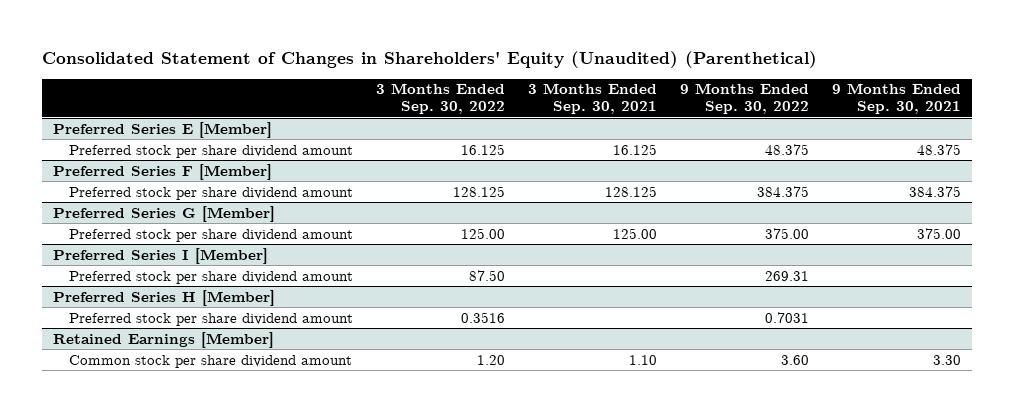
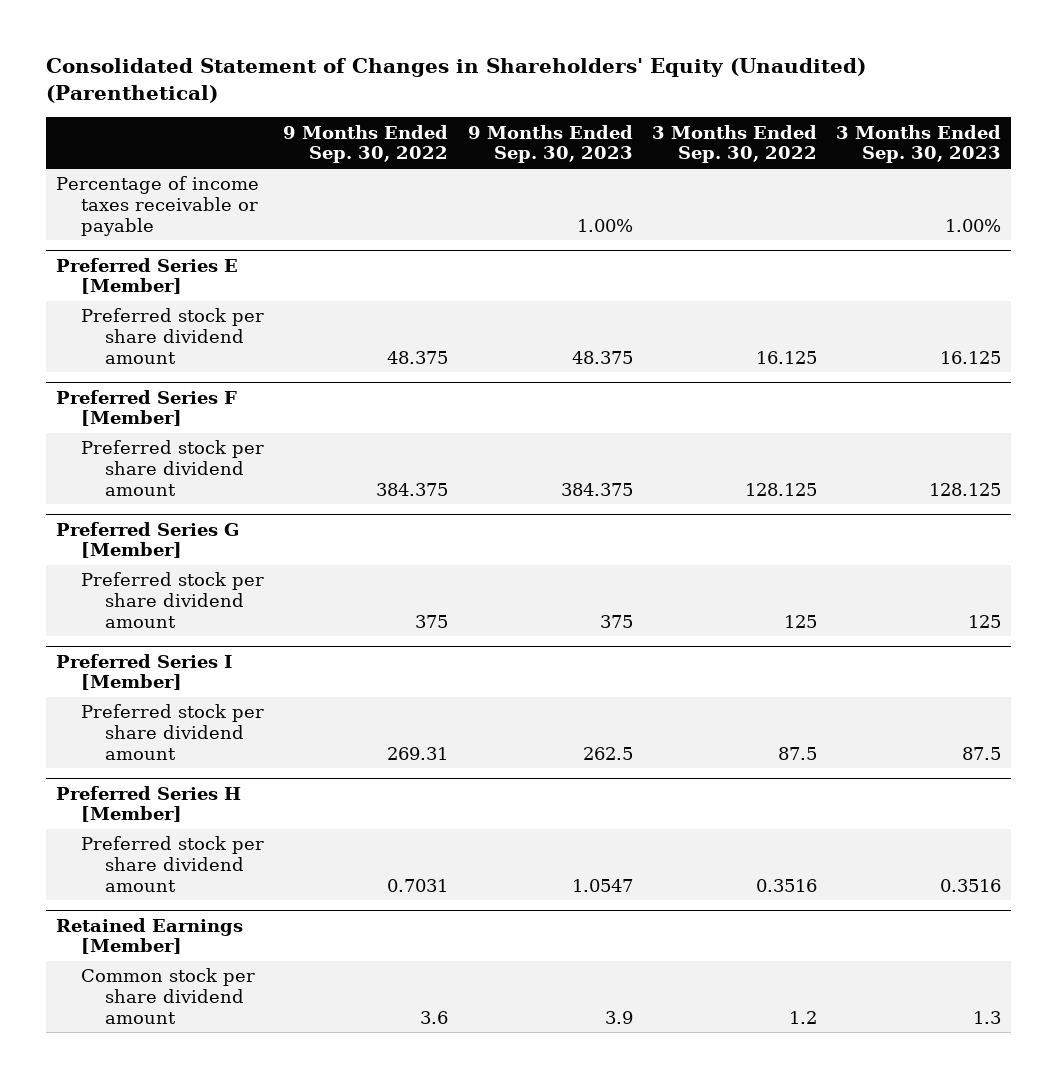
- | 3 Months Ended Sep. 30, 2022 | 3 Months Ended Sep. 30, 2021 | 9 Months Ended Sep. 30, 2022 | 9 Months Ended Sep. 30, 2021
+ | 9 Months Ended Sep. 30, 2022 | 9 Months Ended Sep. 30, 2023 | 3 Months Ended Sep. 30, 2022 | 3 Months Ended Sep. 30, 2023
+ Percentage of income taxes receivable or payable | | 1.00% | | 1.00%
@ Preferred Series G [Member]
- Preferred stock per share dividend amount | 125.00 | 125.00 | 375.00 | 375.00
+ Preferred stock per share dividend amount | 375 | 375 | 125 | 125
@ Preferred Series I [Member]
- Preferred stock per share dividend amount | 87.50 | | 269.31 |
+ Preferred stock per share dividend amount | 269.31 | 262.5 | 87.5 | 87.5
@ Retained Earnings [Member]
- Common stock per share dividend amount | 1.20 | 1.10 | 3.60 | 3.30
+ Common stock per share dividend amount | 3.6 | 3.9 | 1.2 | 1.3

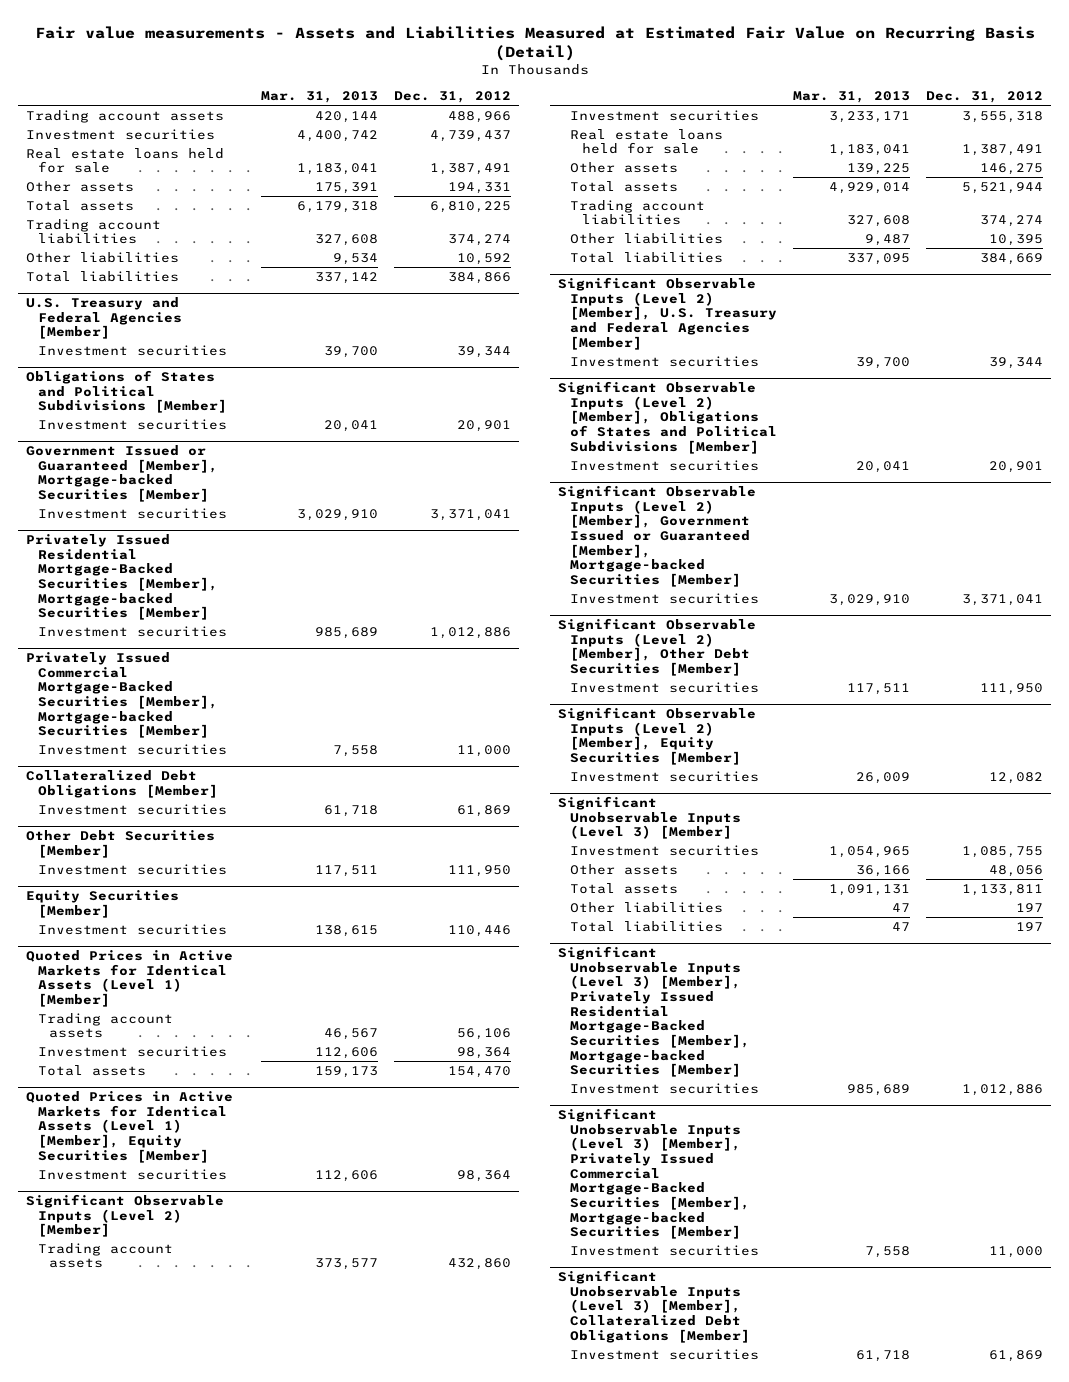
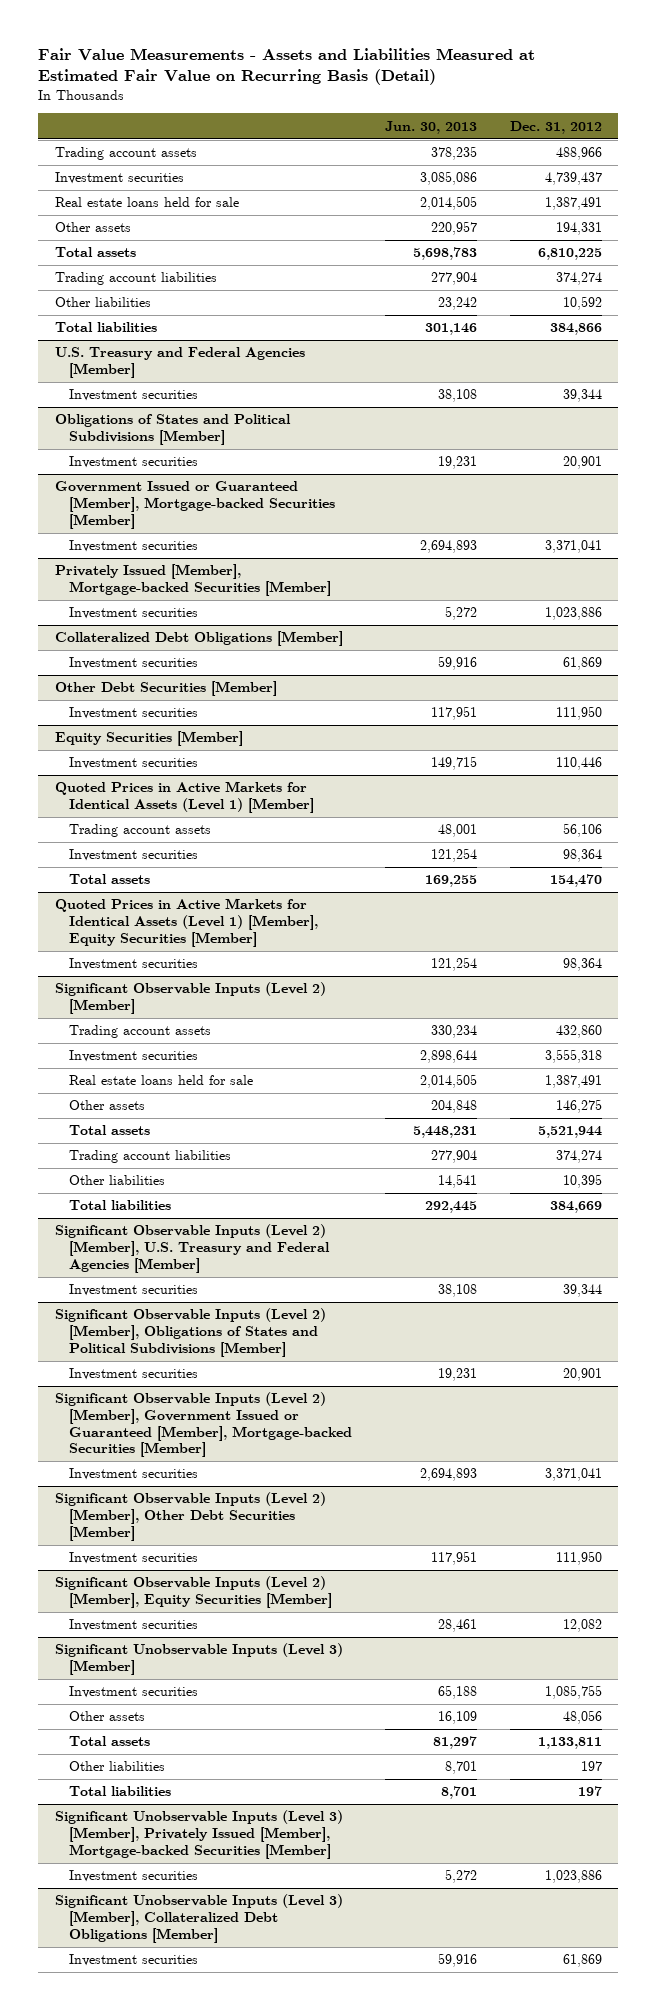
- Fair value measurements - Assets and Liabilities Measured at Estimated Fair Value on Recurring Basis (Detail)
+ Fair Value Measurements - Assets and Liabilities Measured at Estimated Fair Value on Recurring Basis (Detail)
- | Mar. 31, 2013 | Dec. 31, 2012
+ | Jun. 30, 2013 | Dec. 31, 2012
- Privately Issued Residential Mortgage-Backed Securities [Member], Mortgage-backed Securities [Member]
- Investment securities | 985,689 | 1,012,886
- Privately Issued Commercial Mortgage-Backed Securities [Member], Mortgage-backed Securities [Member]
- Investment securities | 7,558 | 11,000
+ Privately Issued [Member], Mortgage-backed Securities [Member]
+ Investment securities | 5,272 | 1,023,886
- Significant Unobservable Inputs (Level 3) [Member], Privately Issued Residential Mortgage-Backed Securities [Member], Mortgage-backed Securities [Member]
- Investment securities | 985,689 | 1,012,886
- Significant Unobservable Inputs (Level 3) [Member], Privately Issued Commercial Mortgage-Backed Securities [Member], Mortgage-backed Securities [Member]
- Investment securities | 7,558 | 11,000
+ Significant Unobservable Inputs (Level 3) [Member], Privately Issued [Member], Mortgage-backed Securities [Member]
+ Investment securities | 5,272 | 1,023,886

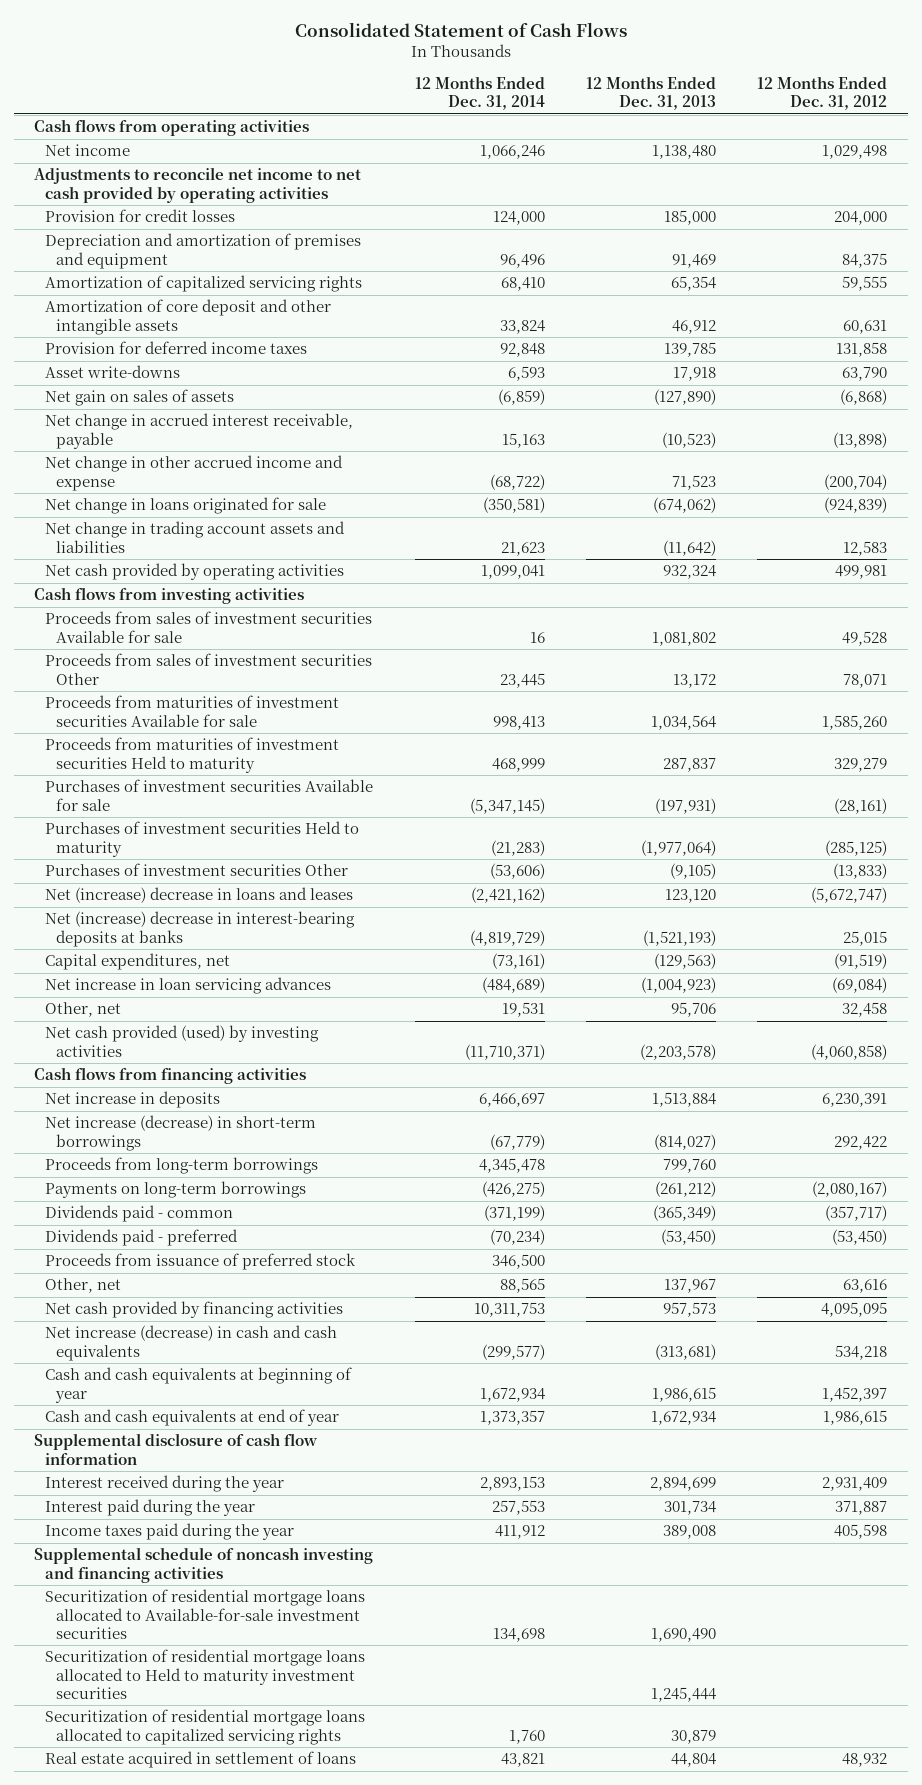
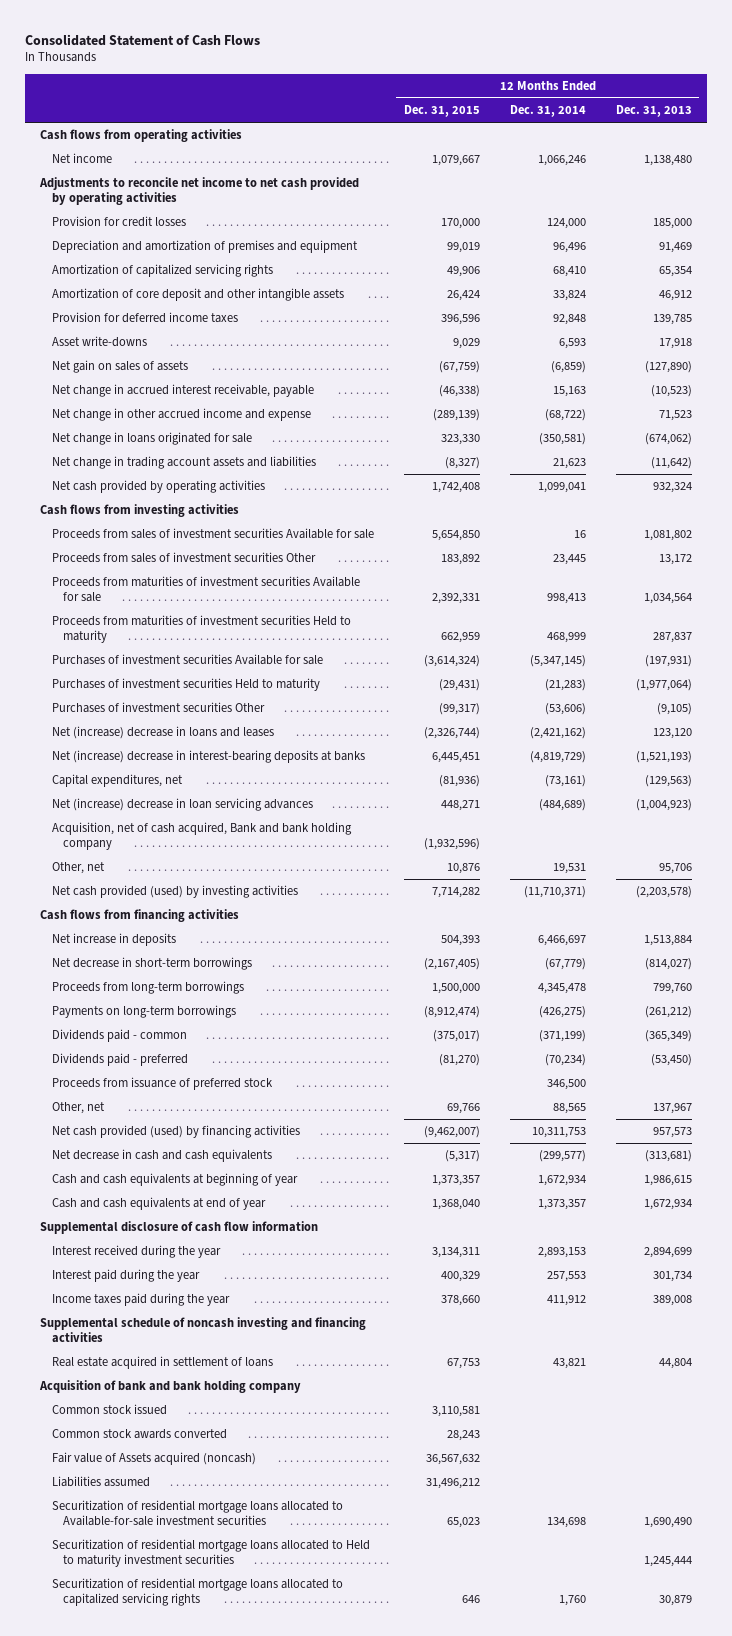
- | 12 Months Ended Dec. 31, 2014 | 12 Months Ended Dec. 31, 2013 | 12 Months Ended Dec. 31, 2012
+ | 12 Months Ended Dec. 31, 2015 | 12 Months Ended Dec. 31, 2014 | 12 Months Ended Dec. 31, 2013
- Net increase in loan servicing advances | (484,689) | (1,004,923) | (69,084)
+ Net (increase) decrease in loan servicing advances | 448,271 | (484,689) | (1,004,923)
+ Acquisition, net of cash acquired, Bank and bank holding company | (1,932,596) | |
- Net increase (decrease) in short-term borrowings | (67,779) | (814,027) | 292,422
+ Net decrease in short-term borrowings | (2,167,405) | (67,779) | (814,027)
- Net cash provided by financing activities | 10,311,753 | 957,573 | 4,095,095
- Net increase (decrease) in cash and cash equivalents | (299,577) | (313,681) | 534,218
+ Net cash provided (used) by financing activities | (9,462,007) | 10,311,753 | 957,573
+ Net decrease in cash and cash equivalents | (5,317) | (299,577) | (313,681)
moved up: Real estate acquired in settlement of loans | 67,753 | 43,821 | 44,804
+ Acquisition of bank and bank holding company
+ Common stock issued | 3,110,581 | |
+ Common stock awards converted | 28,243 | |
+ Fair value of Assets acquired (noncash) | 36,567,632 | |
+ Liabilities assumed | 31,496,212 | |

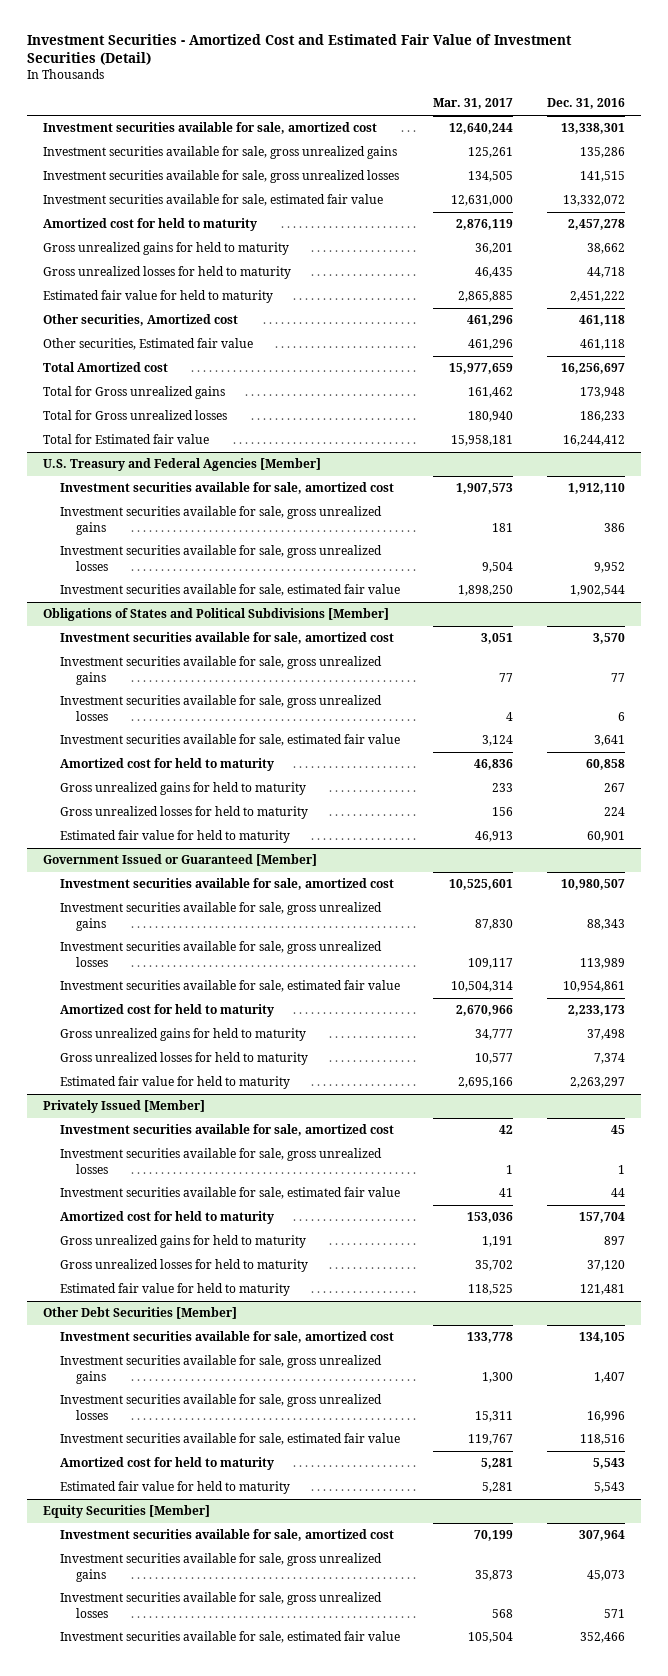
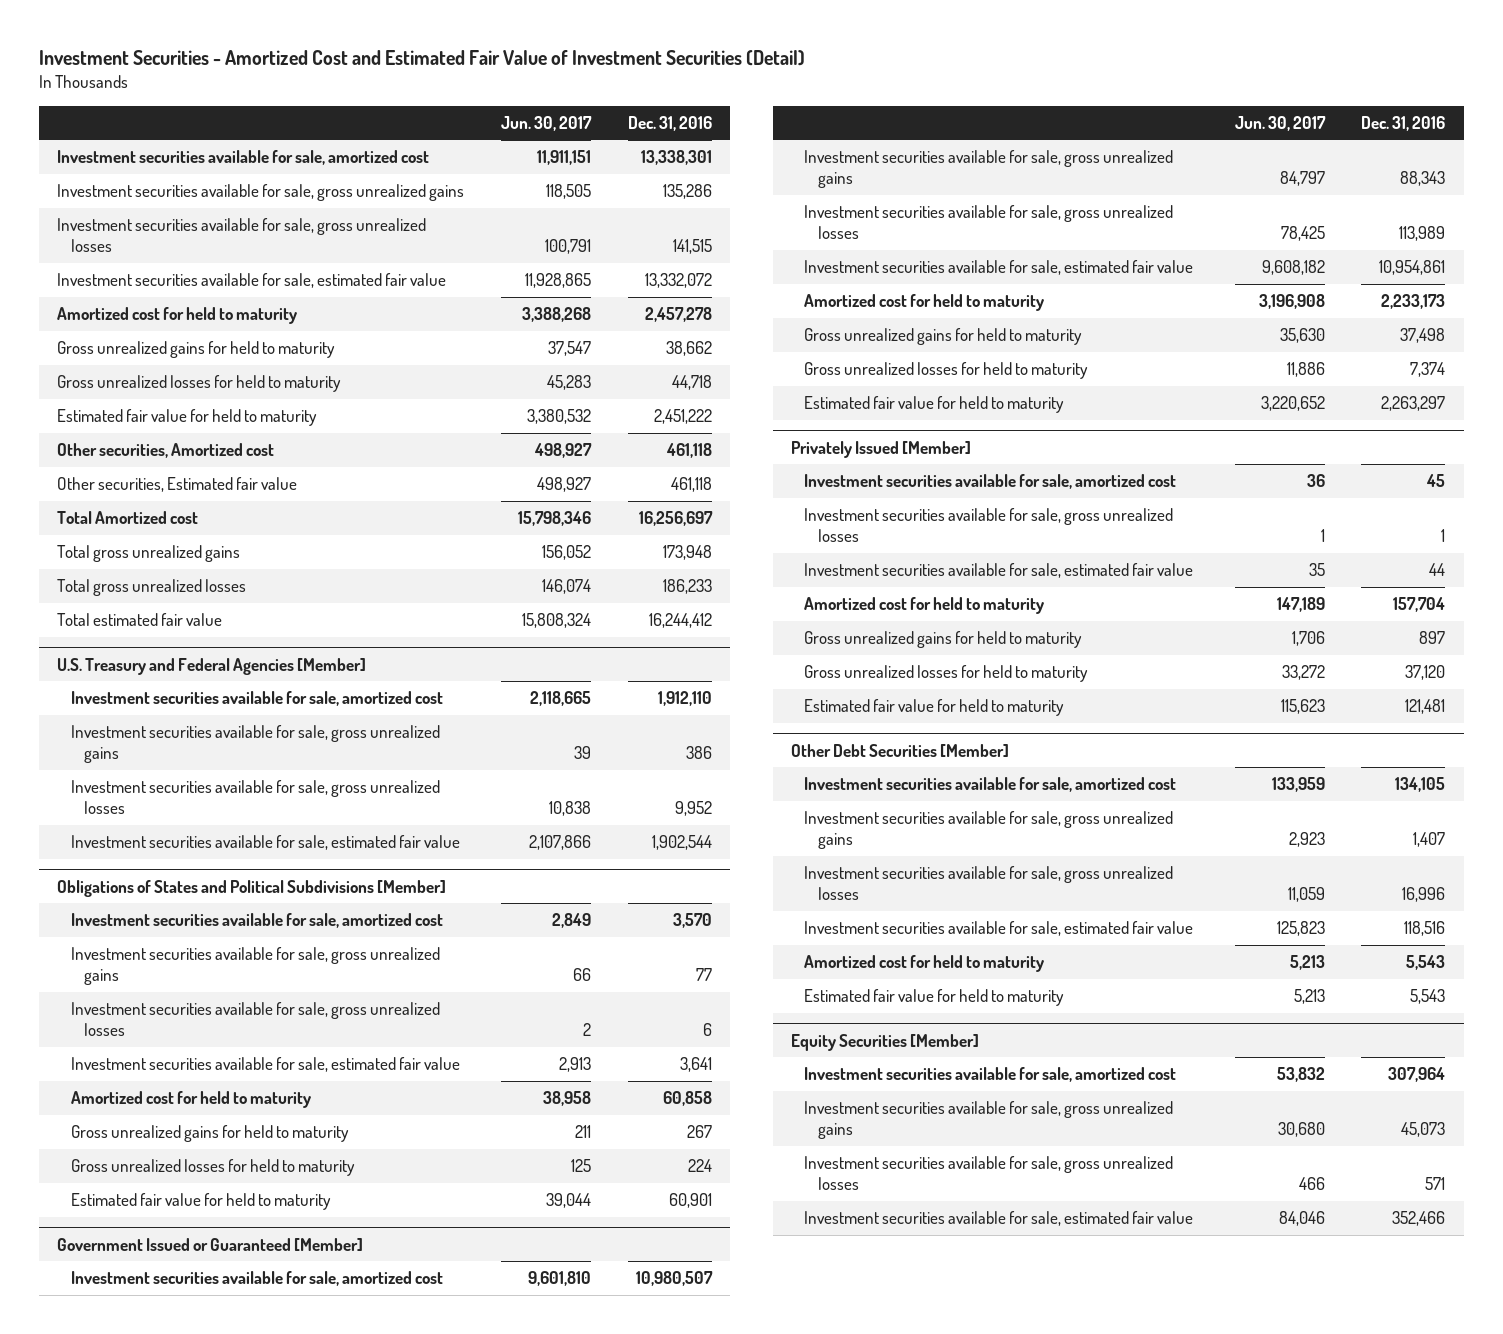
- | Mar. 31, 2017 | Dec. 31, 2016
+ | Jun. 30, 2017 | Dec. 31, 2016
- Total for Gross unrealized gains | 161,462 | 173,948
- Total for Gross unrealized losses | 180,940 | 186,233
- Total for Estimated fair value | 15,958,181 | 16,244,412
+ Total gross unrealized gains | 156,052 | 173,948
+ Total gross unrealized losses | 146,074 | 186,233
+ Total estimated fair value | 15,808,324 | 16,244,412

